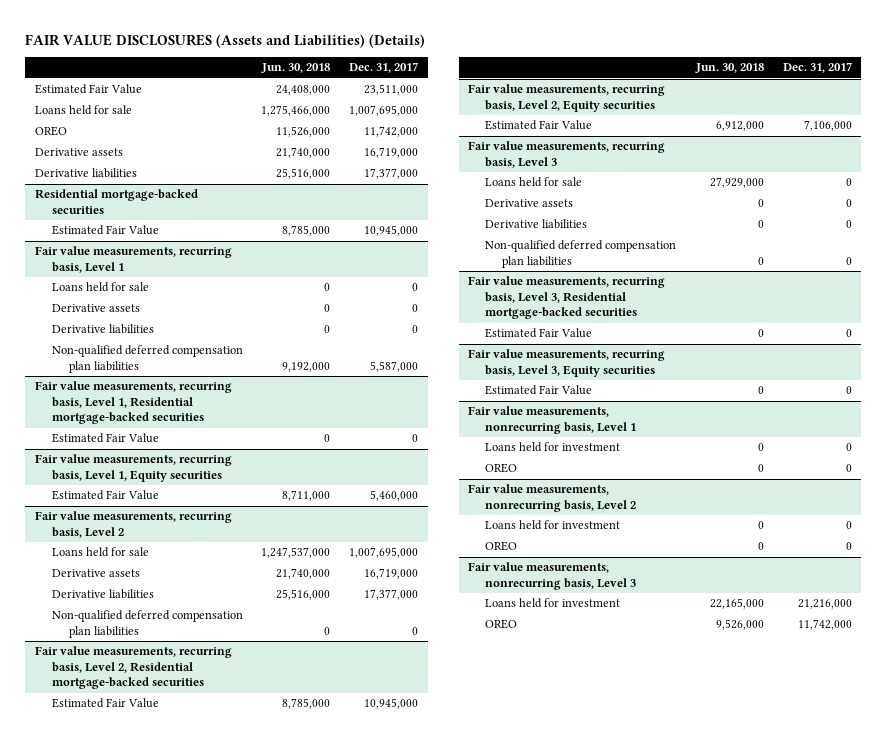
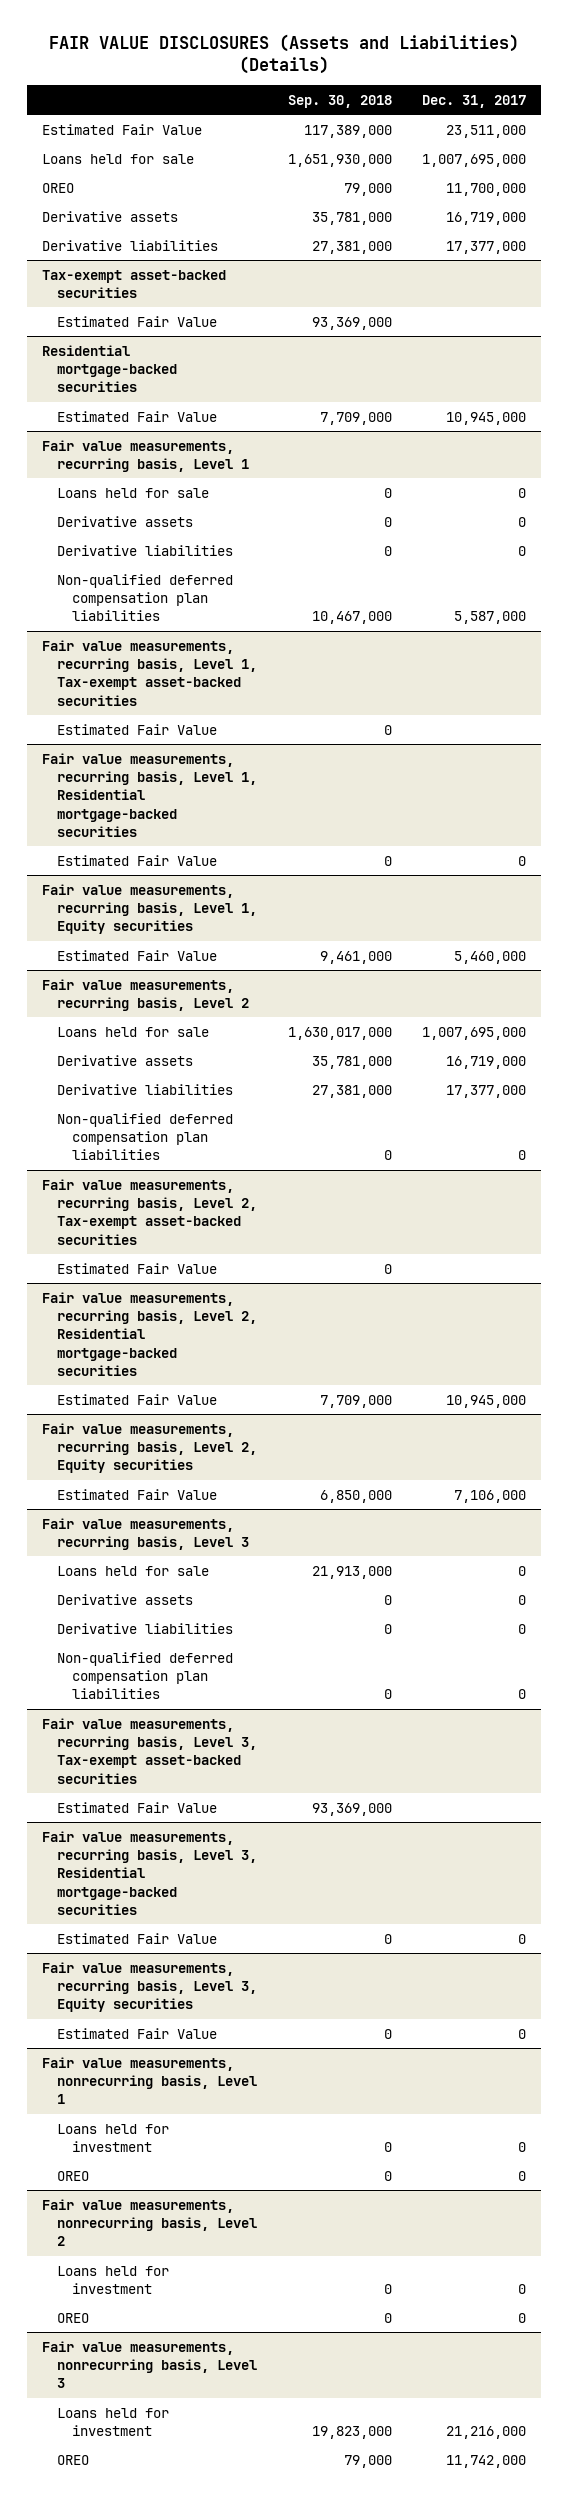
- | Jun. 30, 2018 | Dec. 31, 2017
+ | Sep. 30, 2018 | Dec. 31, 2017
- OREO | 11,526,000 | 11,742,000
+ OREO | 79,000 | 11,700,000
+ Tax-exempt asset-backed securities
+ Estimated Fair Value | 93,369,000 |
+ Fair value measurements, recurring basis, Level 1, Tax-exempt asset-backed securities
+ Estimated Fair Value | 0 |
+ Fair value measurements, recurring basis, Level 2, Tax-exempt asset-backed securities
+ Estimated Fair Value | 0 |
+ Fair value measurements, recurring basis, Level 3, Tax-exempt asset-backed securities
+ Estimated Fair Value | 93,369,000 |

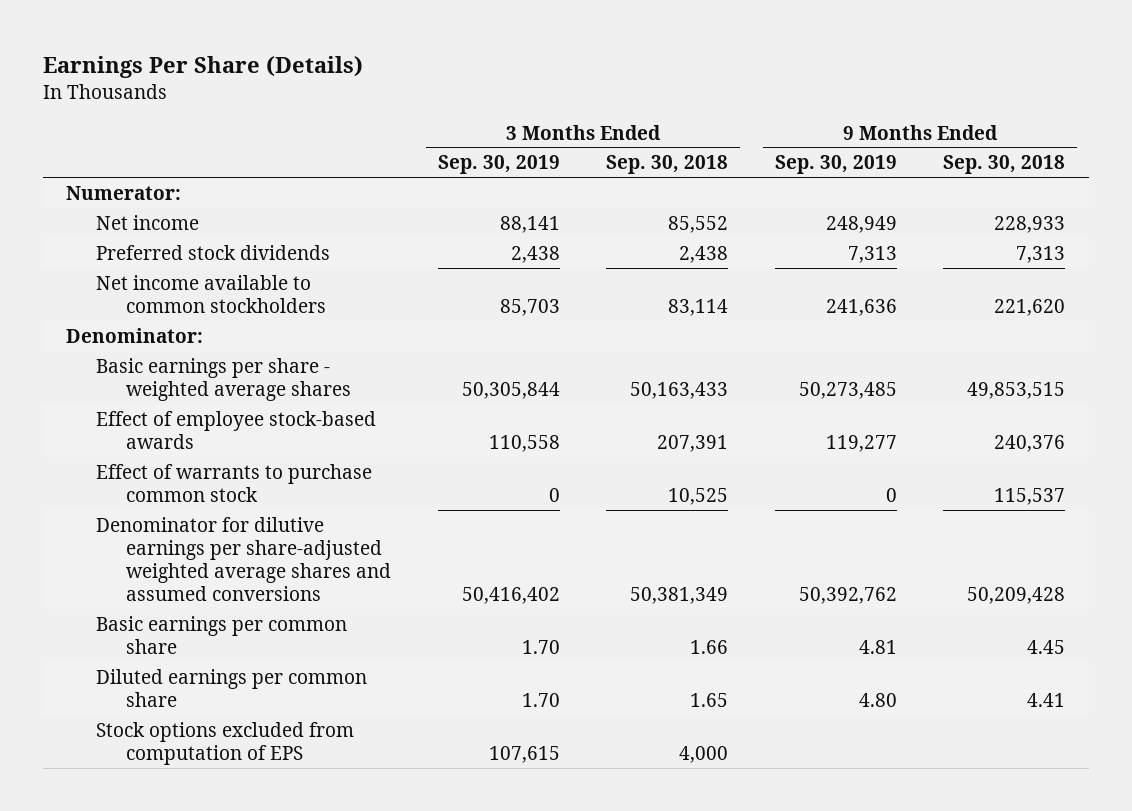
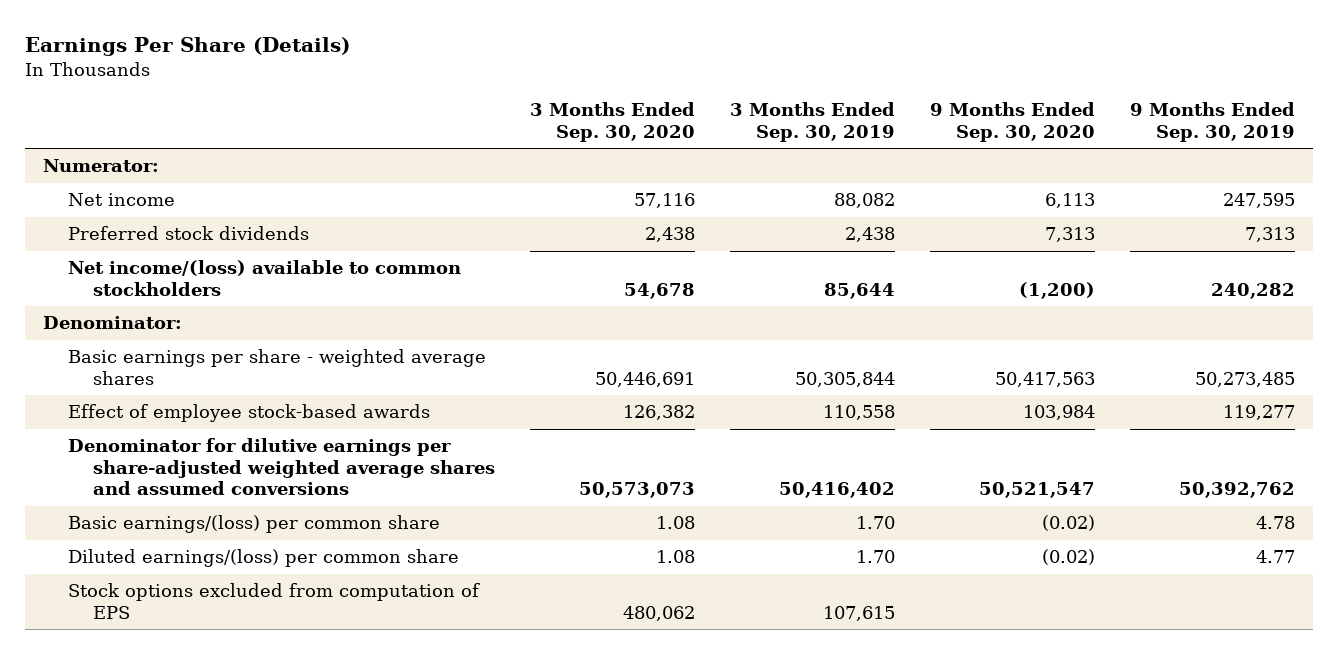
- | 3 Months Ended Sep. 30, 2019 | 3 Months Ended Sep. 30, 2018 | 9 Months Ended Sep. 30, 2019 | 9 Months Ended Sep. 30, 2018
+ | 3 Months Ended Sep. 30, 2020 | 3 Months Ended Sep. 30, 2019 | 9 Months Ended Sep. 30, 2020 | 9 Months Ended Sep. 30, 2019
- Net income | 88,141 | 85,552 | 248,949 | 228,933
+ Net income | 57,116 | 88,082 | 6,113 | 247,595
- Net income available to common stockholders | 85,703 | 83,114 | 241,636 | 221,620
+ Net income/(loss) available to common stockholders | 54,678 | 85,644 | (1,200) | 240,282
- Effect of warrants to purchase common stock | 0 | 10,525 | 0 | 115,537
- Basic earnings per common share | 1.70 | 1.66 | 4.81 | 4.45
- Diluted earnings per common share | 1.70 | 1.65 | 4.80 | 4.41
+ Basic earnings/(loss) per common share | 1.08 | 1.70 | (0.02) | 4.78
+ Diluted earnings/(loss) per common share | 1.08 | 1.70 | (0.02) | 4.77

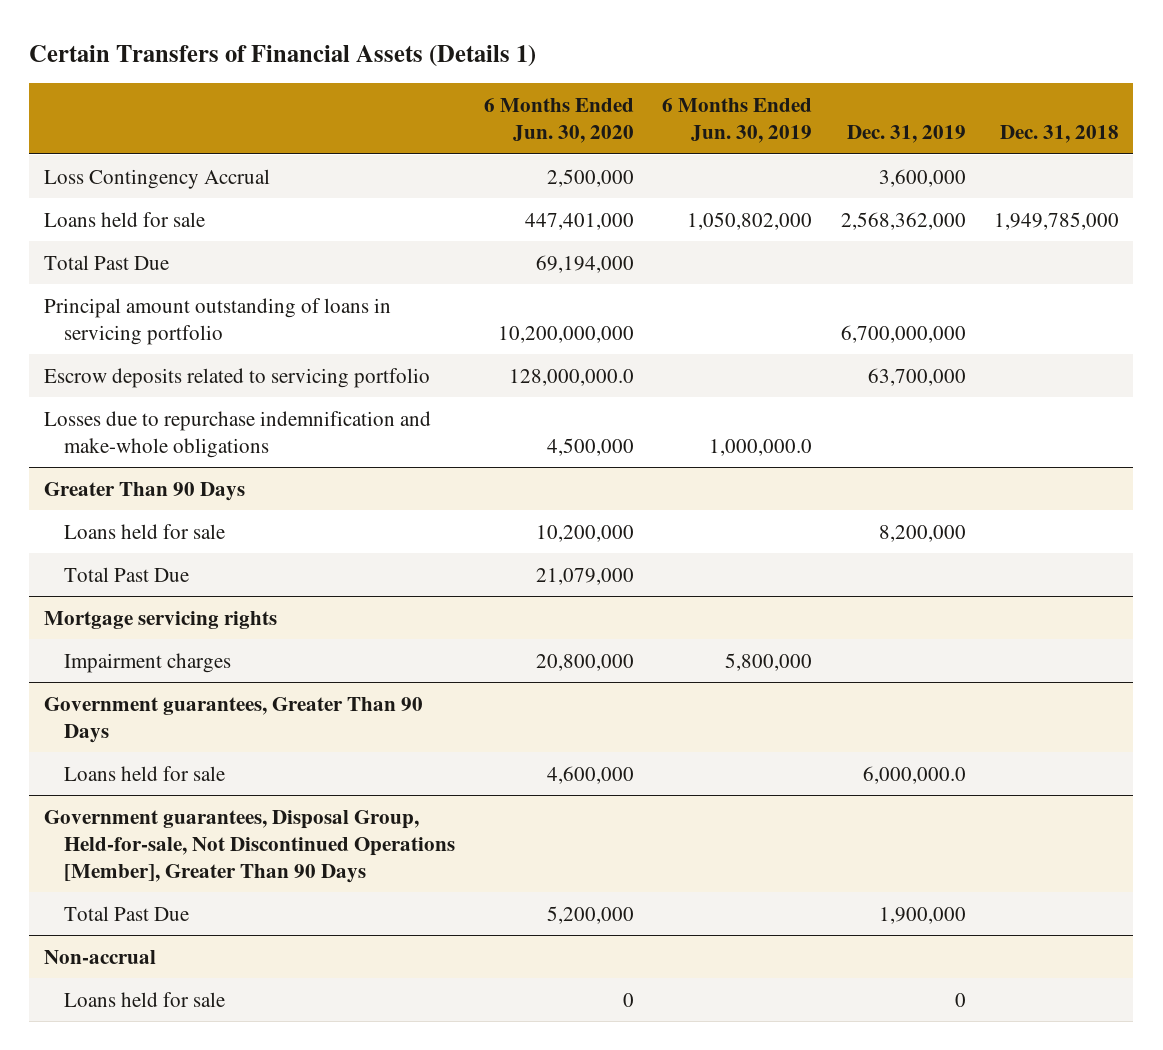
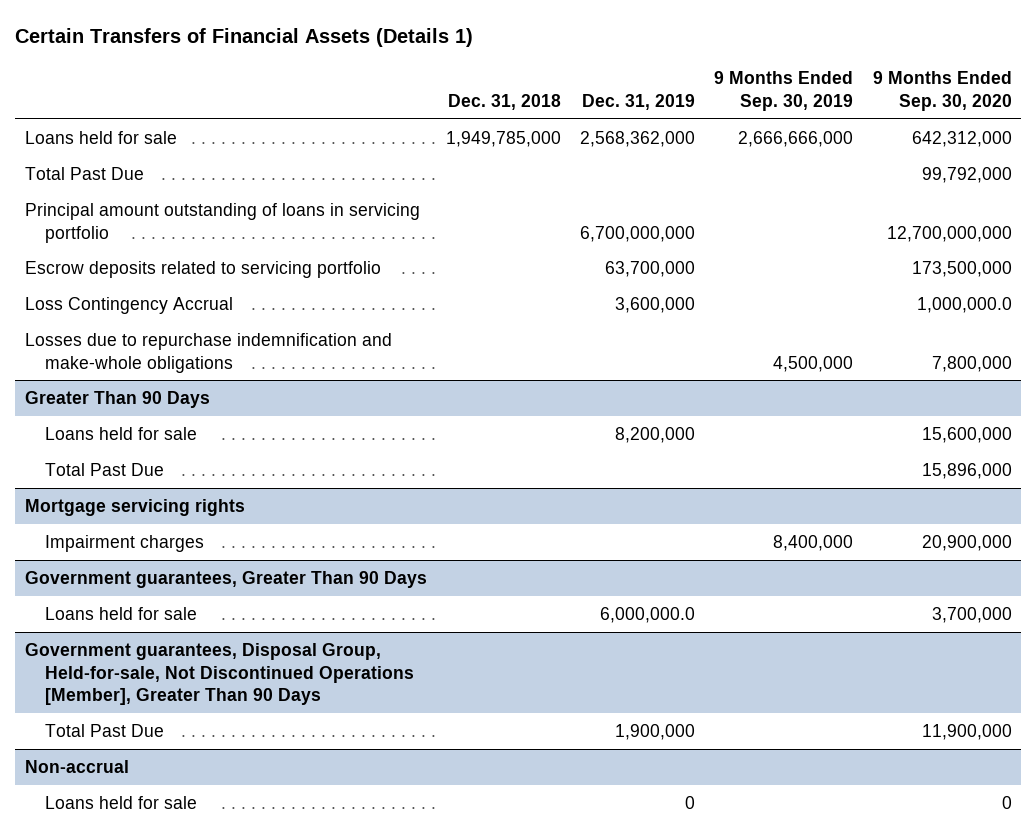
- | 6 Months Ended Jun. 30, 2020 | 6 Months Ended Jun. 30, 2019 | Dec. 31, 2019 | Dec. 31, 2018
+ | Dec. 31, 2018 | Dec. 31, 2019 | 9 Months Ended Sep. 30, 2019 | 9 Months Ended Sep. 30, 2020
moved down: Loss Contingency Accrual | | 3,600,000 | | 1,000,000.0

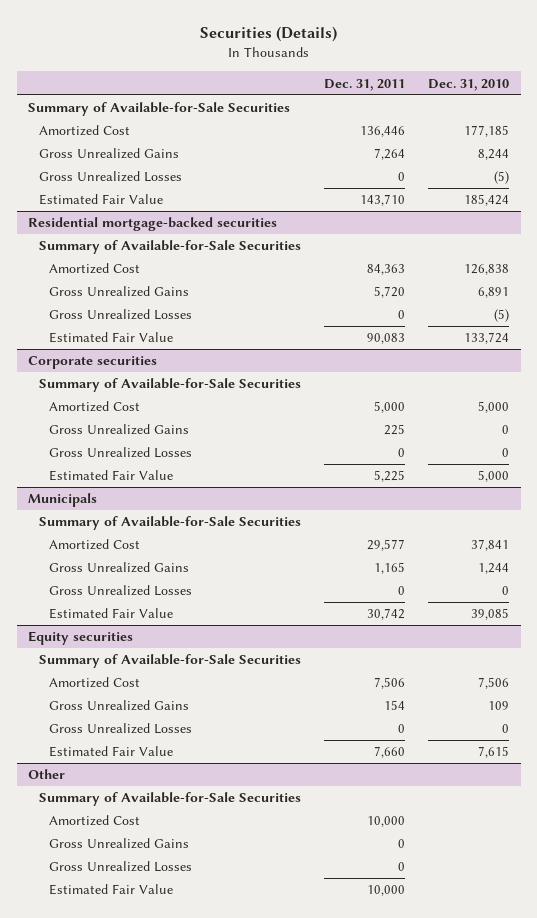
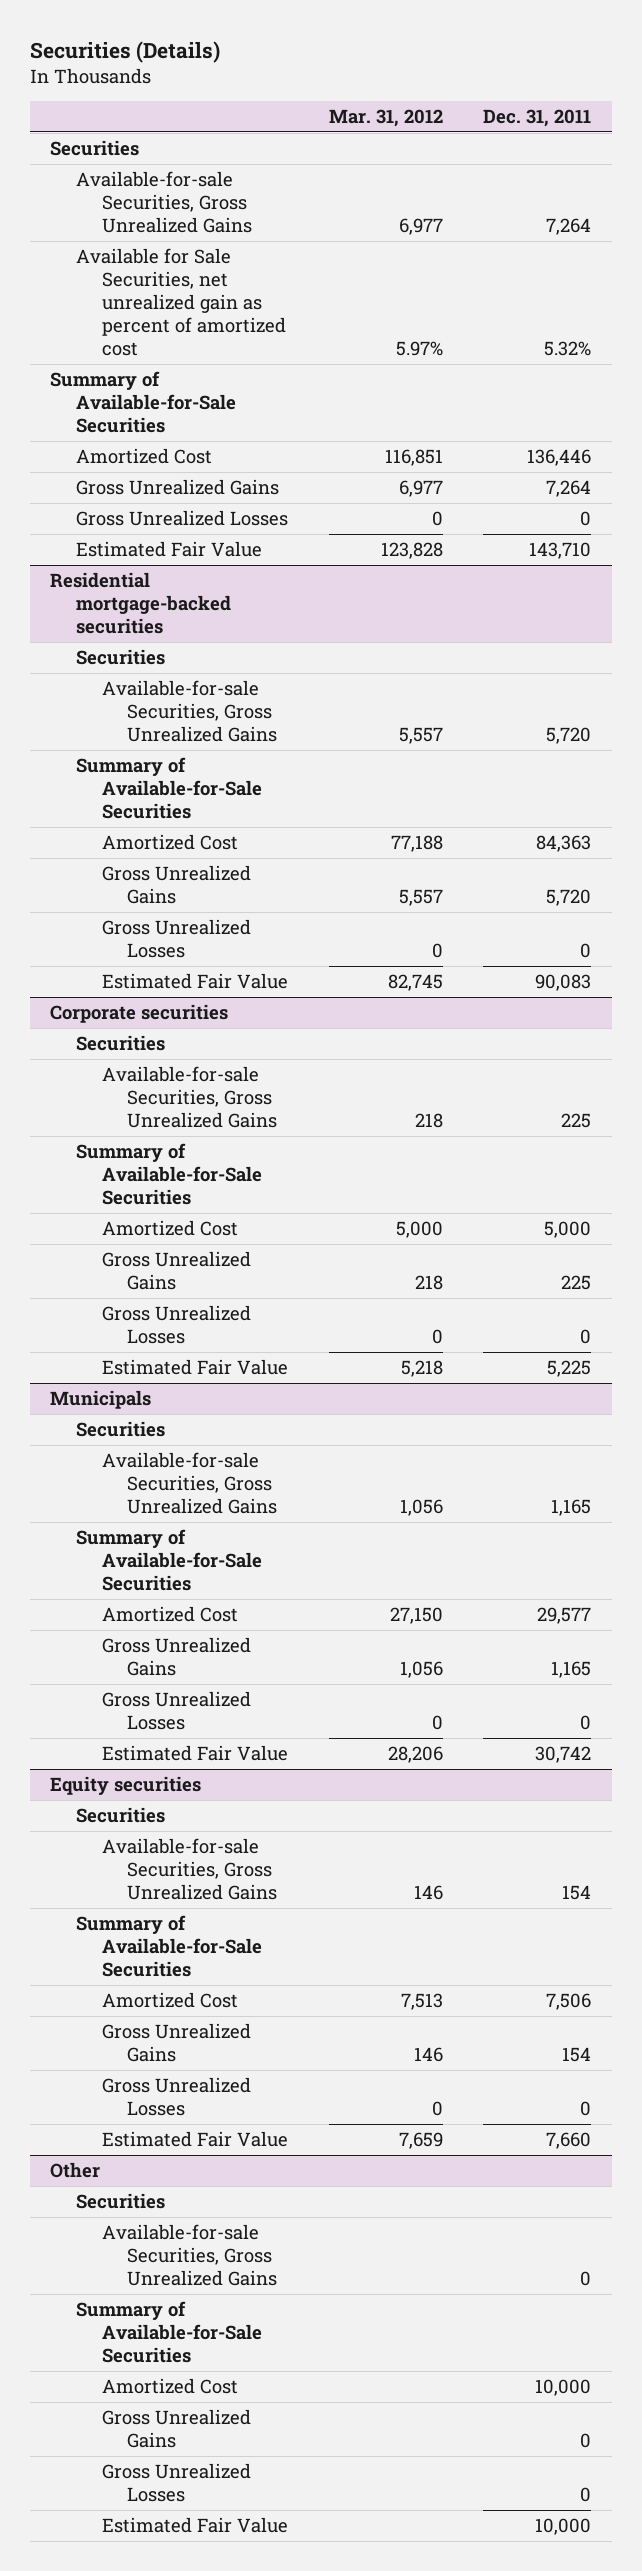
- | Dec. 31, 2011 | Dec. 31, 2010
+ | Mar. 31, 2012 | Dec. 31, 2011
+ Securities
+ Available-for-sale Securities, Gross Unrealized Gains | 6,977 | 7,264
+ Available for Sale Securities, net unrealized gain as percent of amortized cost | 5.97% | 5.32%
@ Residential mortgage-backed securities
+ Securities
+ Available-for-sale Securities, Gross Unrealized Gains | 5,557 | 5,720
@ Corporate securities
+ Securities
+ Available-for-sale Securities, Gross Unrealized Gains | 218 | 225
@ Municipals
+ Securities
+ Available-for-sale Securities, Gross Unrealized Gains | 1,056 | 1,165
@ Equity securities
+ Securities
+ Available-for-sale Securities, Gross Unrealized Gains | 146 | 154
@ Other
+ Securities
+ Available-for-sale Securities, Gross Unrealized Gains | | 0

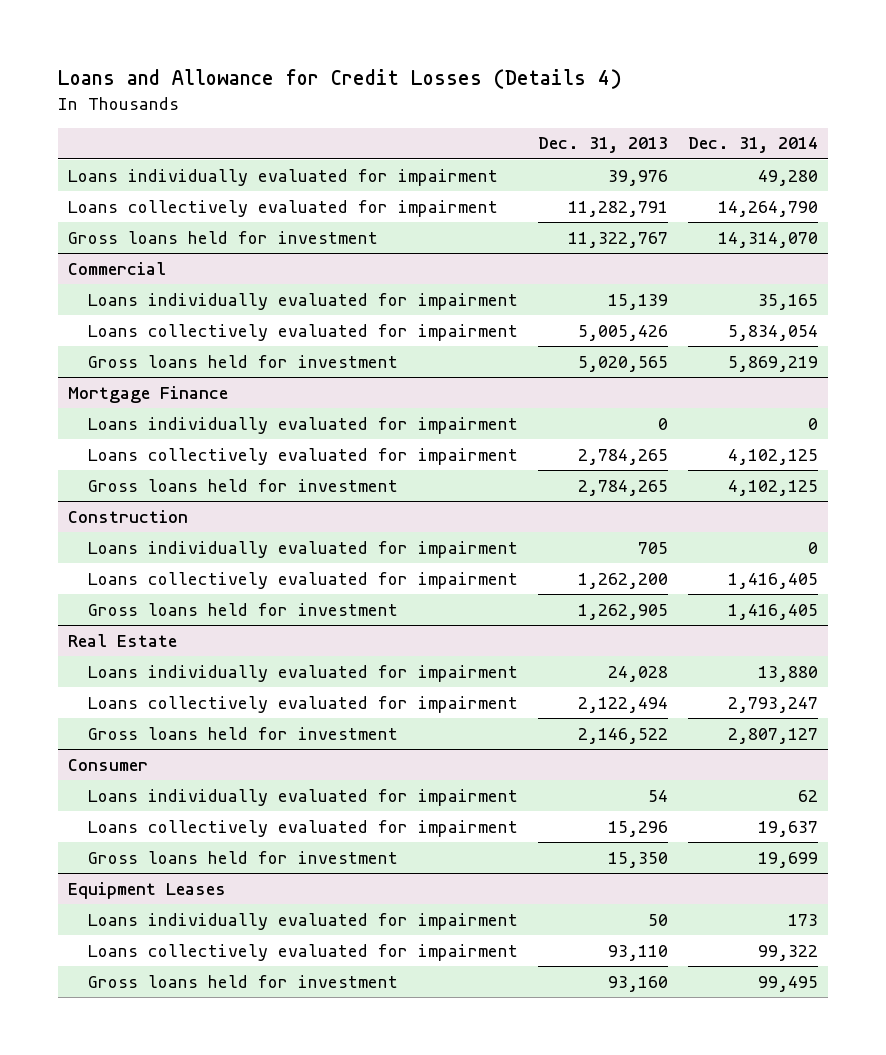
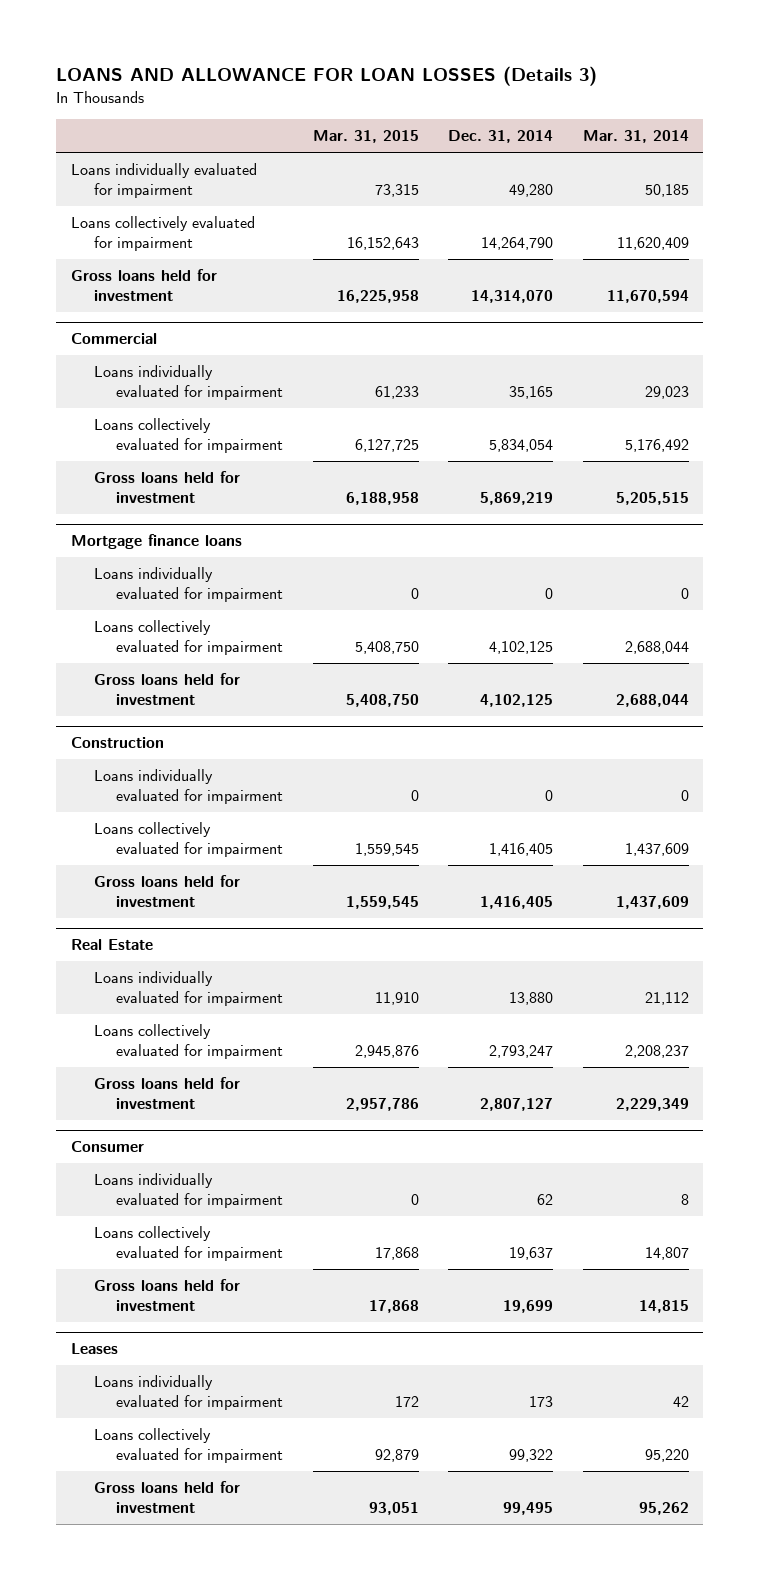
- Loans and Allowance for Credit Losses (Details 4)
+ LOANS AND ALLOWANCE FOR LOAN LOSSES (Details 3)
- | Dec. 31, 2013 | Dec. 31, 2014
+ | Mar. 31, 2015 | Dec. 31, 2014 | Mar. 31, 2014
- Mortgage Finance
+ Mortgage finance loans
- Equipment Leases
+ Leases

